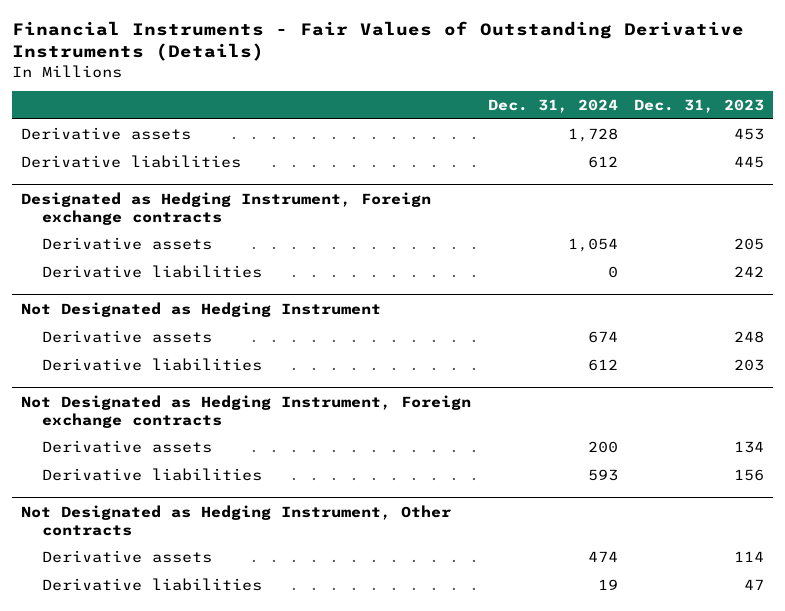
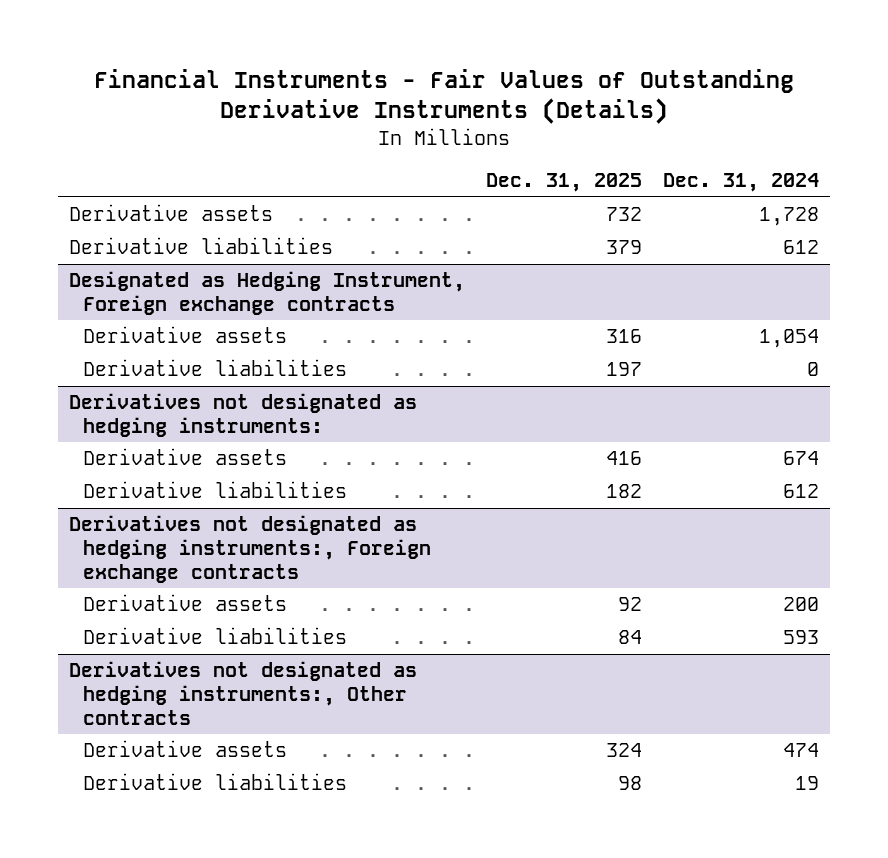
- | Dec. 31, 2024 | Dec. 31, 2023
+ | Dec. 31, 2025 | Dec. 31, 2024
- Not Designated as Hedging Instrument
+ Derivatives not designated as hedging instruments:
- Not Designated as Hedging Instrument, Foreign exchange contracts
+ Derivatives not designated as hedging instruments:, Foreign exchange contracts
- Not Designated as Hedging Instrument, Other contracts
+ Derivatives not designated as hedging instruments:, Other contracts

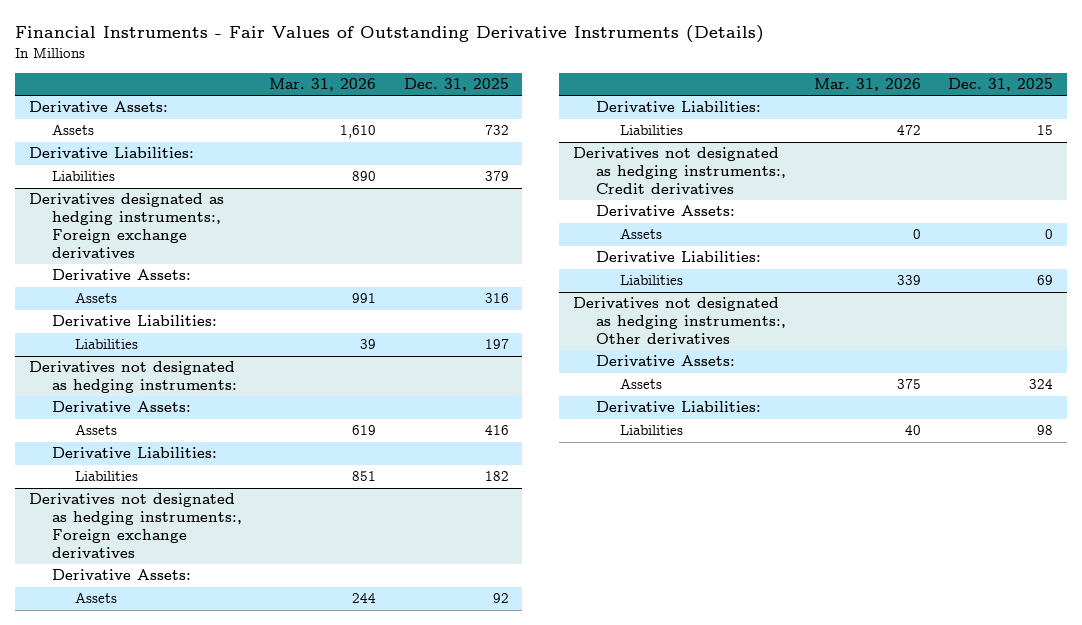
- | Dec. 31, 2025 | Dec. 31, 2024
+ | Mar. 31, 2026 | Dec. 31, 2025
- Derivative assets | 732 | 1,728
- Derivative liabilities | 379 | 612
- Designated as Hedging Instrument, Foreign exchange contracts
- Derivative assets | 316 | 1,054
- Derivative liabilities | 197 | 0
+ Derivative Assets:
+ Assets | 1,610 | 732
+ Derivative Liabilities:
+ Liabilities | 890 | 379
+ Derivatives designated as hedging instruments:, Foreign exchange derivatives
+ Derivative Assets:
+ Assets | 991 | 316
+ Derivative Liabilities:
+ Liabilities | 39 | 197
@ Derivatives not designated as hedging instruments:
- Derivative assets | 416 | 674
- Derivative liabilities | 182 | 612
- Derivatives not designated as hedging instruments:, Foreign exchange contracts
- Derivative assets | 92 | 200
- Derivative liabilities | 84 | 593
- Derivatives not designated as hedging instruments:, Other contracts
- Derivative assets | 324 | 474
- Derivative liabilities | 98 | 19
@ Derivatives not designated as hedging instruments:
+ Derivative Assets:
+ Assets | 619 | 416
+ Derivative Liabilities:
+ Liabilities | 851 | 182
+ Derivatives not designated as hedging instruments:, Foreign exchange derivatives
+ Derivative Assets:
+ Assets | 244 | 92
+ Derivative Liabilities:
+ Liabilities | 472 | 15
+ Derivatives not designated as hedging instruments:, Credit derivatives
+ Derivative Assets:
+ Assets | 0 | 0
+ Derivative Liabilities:
+ Liabilities | 339 | 69
+ Derivatives not designated as hedging instruments:, Other derivatives
+ Derivative Assets:
+ Assets | 375 | 324
+ Derivative Liabilities:
+ Liabilities | 40 | 98

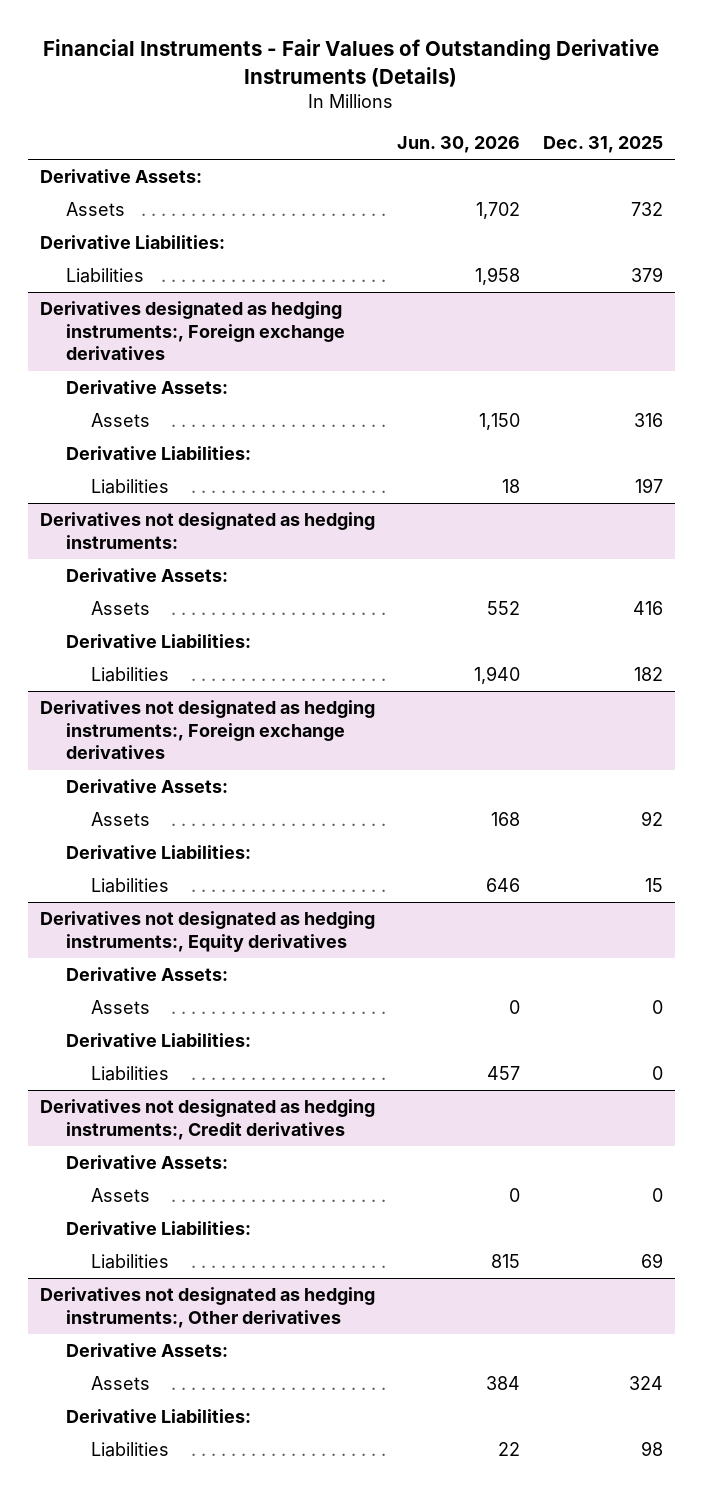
- | Mar. 31, 2026 | Dec. 31, 2025
+ | Jun. 30, 2026 | Dec. 31, 2025
+ Derivatives not designated as hedging instruments:, Equity derivatives
+ Derivative Assets:
+ Assets | 0 | 0
+ Derivative Liabilities:
+ Liabilities | 457 | 0

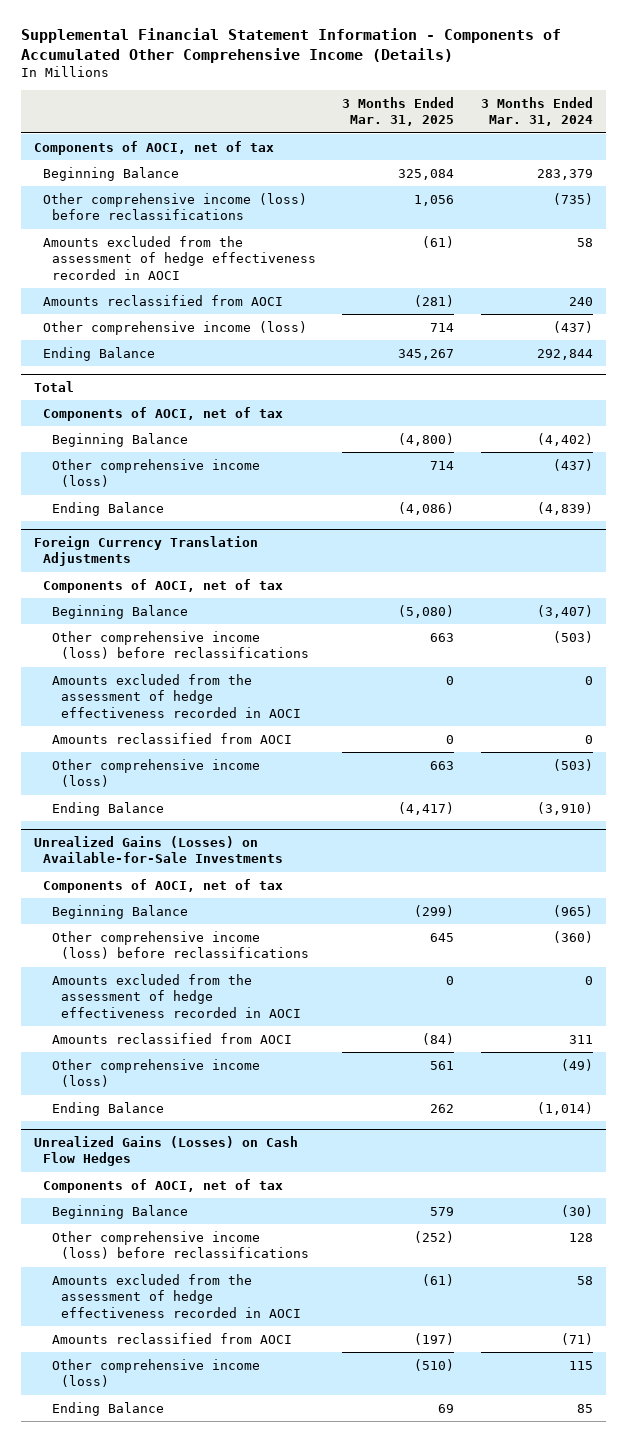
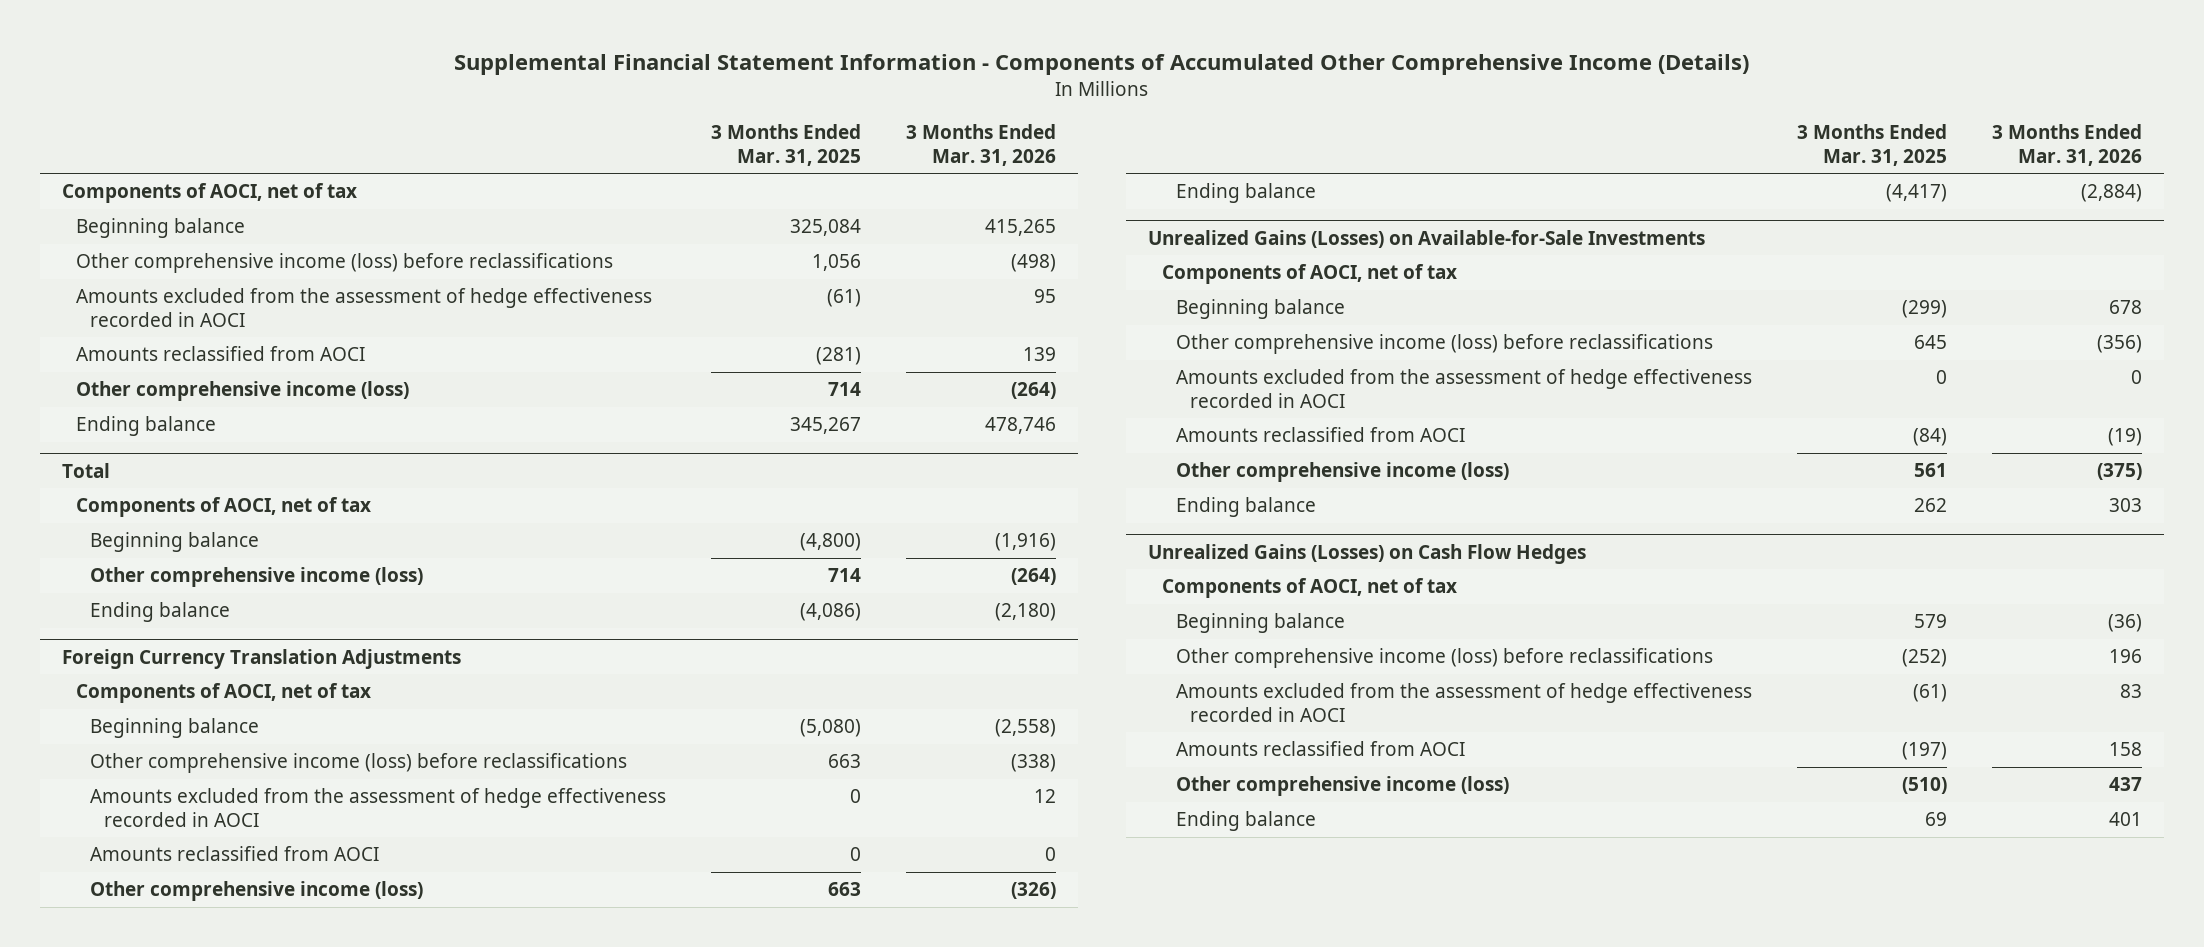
- | 3 Months Ended Mar. 31, 2025 | 3 Months Ended Mar. 31, 2024
+ | 3 Months Ended Mar. 31, 2025 | 3 Months Ended Mar. 31, 2026
- Beginning Balance | 325,084 | 283,379
+ Beginning balance | 325,084 | 415,265
- Ending Balance | 345,267 | 292,844
+ Ending balance | 345,267 | 478,746
@ Total
- Beginning Balance | (4,800) | (4,402)
+ Beginning balance | (4,800) | (1,916)
- Ending Balance | (4,086) | (4,839)
+ Ending balance | (4,086) | (2,180)
@ Foreign Currency Translation Adjustments
- Beginning Balance | (5,080) | (3,407)
+ Beginning balance | (5,080) | (2,558)
- Ending Balance | (4,417) | (3,910)
+ Ending balance | (4,417) | (2,884)
@ Unrealized Gains (Losses) on Available-for-Sale Investments
- Beginning Balance | (299) | (965)
+ Beginning balance | (299) | 678
- Ending Balance | 262 | (1,014)
+ Ending balance | 262 | 303
@ Unrealized Gains (Losses) on Cash Flow Hedges
- Beginning Balance | 579 | (30)
+ Beginning balance | 579 | (36)
- Ending Balance | 69 | 85
+ Ending balance | 69 | 401

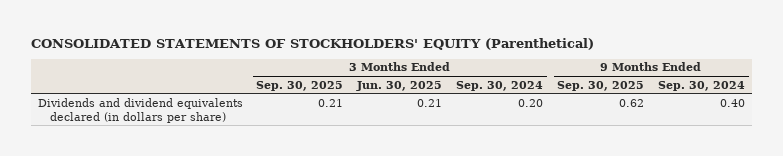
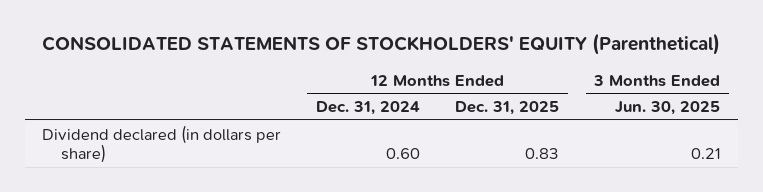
- | 3 Months Ended Sep. 30, 2025 | 3 Months Ended Jun. 30, 2025 | 3 Months Ended Sep. 30, 2024 | 9 Months Ended Sep. 30, 2025 | 9 Months Ended Sep. 30, 2024
+ | 12 Months Ended Dec. 31, 2024 | 12 Months Ended Dec. 31, 2025 | 3 Months Ended Jun. 30, 2025
- Dividends and dividend equivalents declared (in dollars per share) | 0.21 | 0.21 | 0.20 | 0.62 | 0.40
+ Dividend declared (in dollars per share) | 0.60 | 0.83 | 0.21

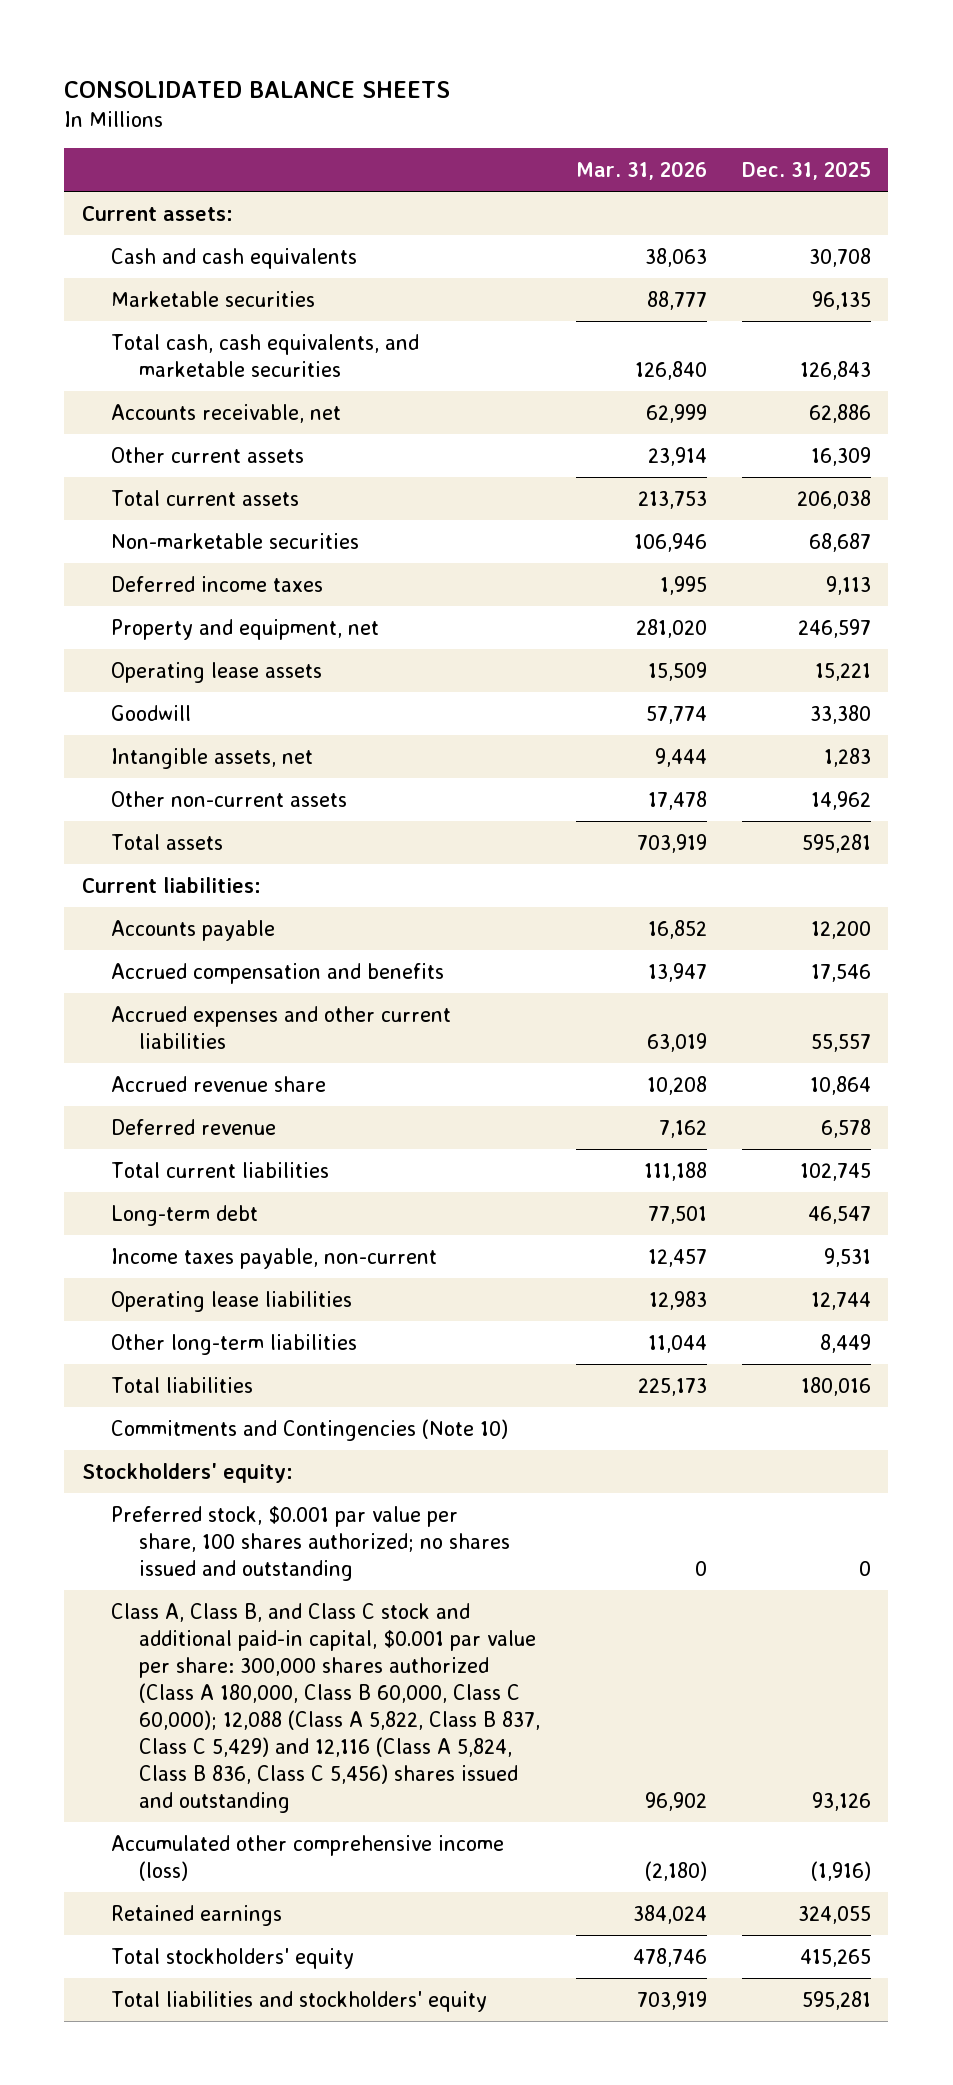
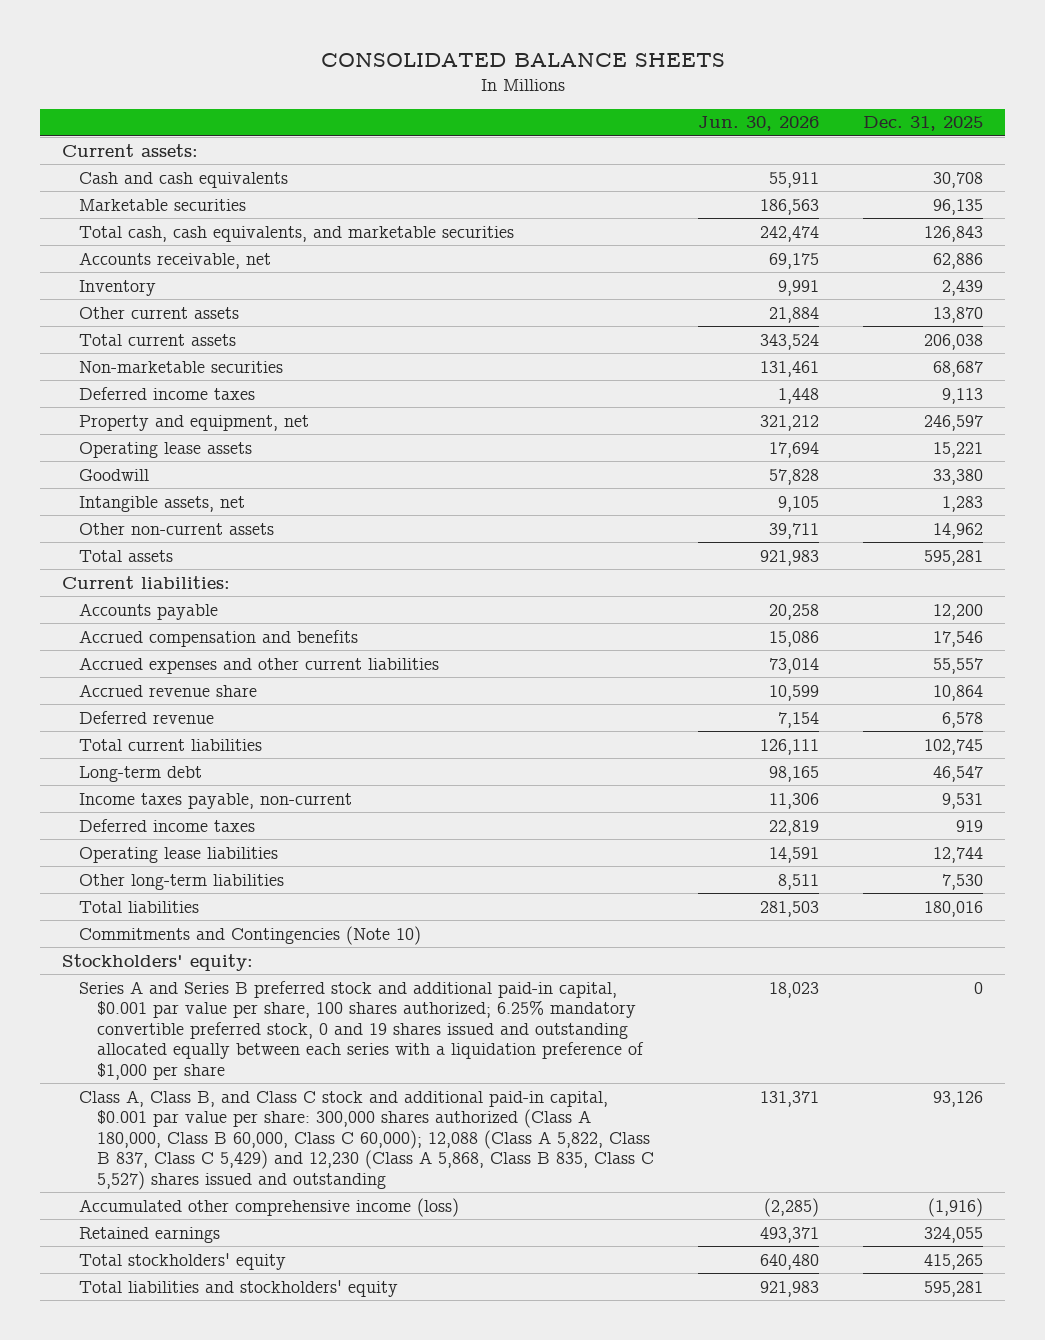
- | Mar. 31, 2026 | Dec. 31, 2025
+ | Jun. 30, 2026 | Dec. 31, 2025
- Other current assets | 23,914 | 16,309
+ Inventory | 9,991 | 2,439
+ Other current assets | 21,884 | 13,870
+ Deferred income taxes | 22,819 | 919
- Other long-term liabilities | 11,044 | 8,449
+ Other long-term liabilities | 8,511 | 7,530
- Preferred stock, $0.001 par value per share, 100 shares authorized; no shares issued and outstanding | 0 | 0
- Class A, Class B, and Class C stock and additional paid-in capital, $0.001 par value per share: 300,000 shares authorized (Class A 180,000, Class B 60,000, Class C 60,000); 12,088 (Class A 5,822, Class B 837, Class C 5,429) and 12,116 (Class A 5,824, Class B 836, Class C 5,456) shares issued and outstanding | 96,902 | 93,126
+ Series A and Series B preferred stock and additional paid-in capital, $0.001 par value per share, 100 shares authorized; 6.25% mandatory convertible preferred stock, 0 and 19 shares issued and outstanding allocated equally between each series with a liquidation preference of $1,000 per share | 18,023 | 0
+ Class A, Class B, and Class C stock and additional paid-in capital, $0.001 par value per share: 300,000 shares authorized (Class A 180,000, Class B 60,000, Class C 60,000); 12,088 (Class A 5,822, Class B 837, Class C 5,429) and 12,230 (Class A 5,868, Class B 835, Class C 5,527) shares issued and outstanding | 131,371 | 93,126

